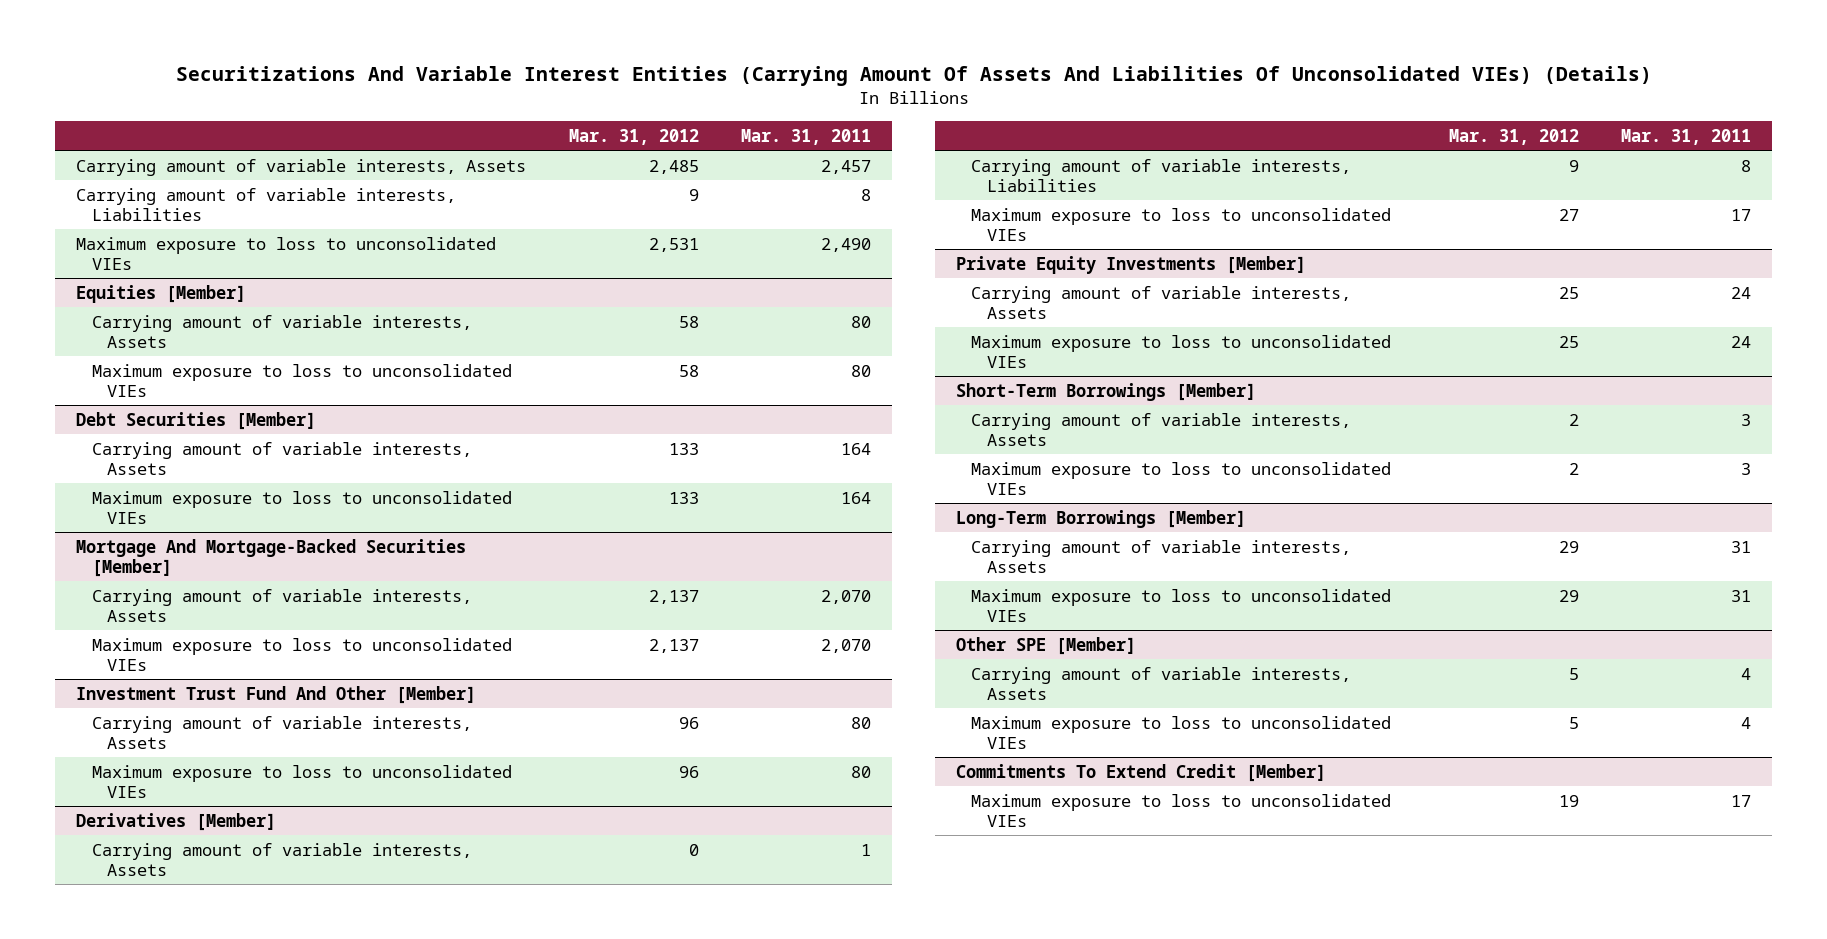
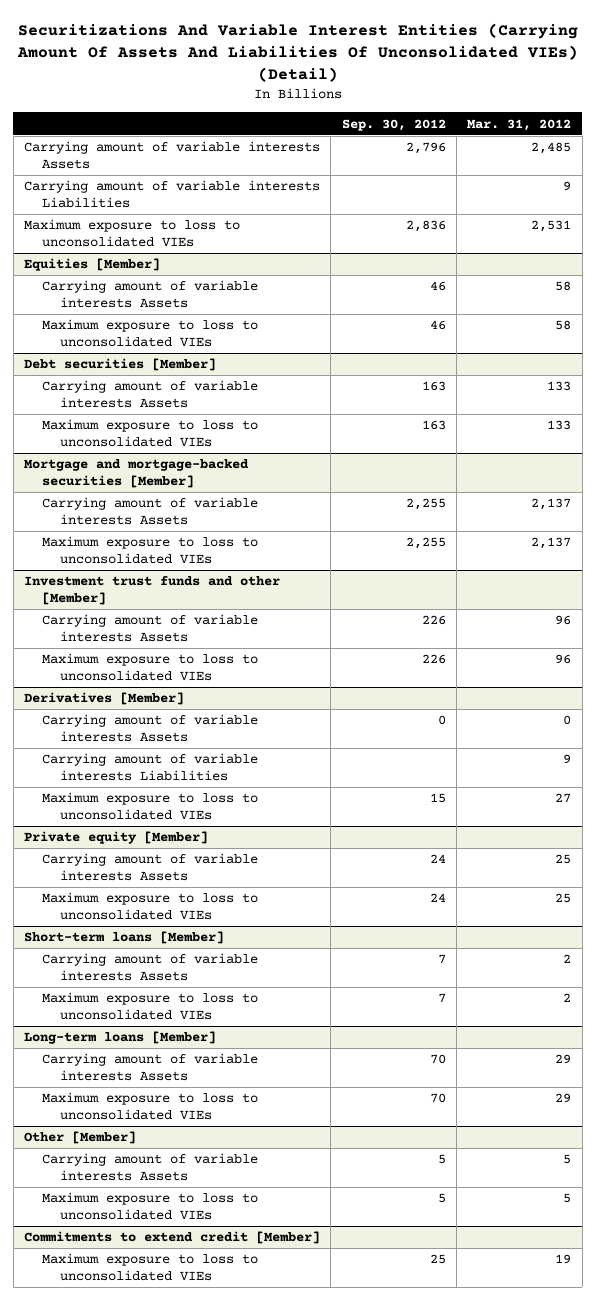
- Securitizations And Variable Interest Entities (Carrying Amount Of Assets And Liabilities Of Unconsolidated VIEs) (Details)
+ Securitizations And Variable Interest Entities (Carrying Amount Of Assets And Liabilities Of Unconsolidated VIEs) (Detail)
- | Mar. 31, 2012 | Mar. 31, 2011
+ | Sep. 30, 2012 | Mar. 31, 2012
- Carrying amount of variable interests, Assets | 2,485 | 2,457
- Carrying amount of variable interests, Liabilities | 9 | 8
+ Carrying amount of variable interests Assets | 2,796 | 2,485
+ Carrying amount of variable interests Liabilities | | 9
@ Equities [Member]
- Carrying amount of variable interests, Assets | 58 | 80
+ Carrying amount of variable interests Assets | 46 | 58
- Debt Securities [Member]
- Carrying amount of variable interests, Assets | 133 | 164
+ Debt securities [Member]
+ Carrying amount of variable interests Assets | 163 | 133
- Mortgage And Mortgage-Backed Securities [Member]
- Carrying amount of variable interests, Assets | 2,137 | 2,070
+ Mortgage and mortgage-backed securities [Member]
+ Carrying amount of variable interests Assets | 2,255 | 2,137
- Investment Trust Fund And Other [Member]
- Carrying amount of variable interests, Assets | 96 | 80
+ Investment trust funds and other [Member]
+ Carrying amount of variable interests Assets | 226 | 96
@ Derivatives [Member]
- Carrying amount of variable interests, Assets | 0 | 1
- Carrying amount of variable interests, Liabilities | 9 | 8
+ Carrying amount of variable interests Assets | 0 | 0
+ Carrying amount of variable interests Liabilities | | 9
- Private Equity Investments [Member]
- Carrying amount of variable interests, Assets | 25 | 24
+ Private equity [Member]
+ Carrying amount of variable interests Assets | 24 | 25
- Short-Term Borrowings [Member]
- Carrying amount of variable interests, Assets | 2 | 3
+ Short-term loans [Member]
+ Carrying amount of variable interests Assets | 7 | 2
- Long-Term Borrowings [Member]
- Carrying amount of variable interests, Assets | 29 | 31
+ Long-term loans [Member]
+ Carrying amount of variable interests Assets | 70 | 29
- Other SPE [Member]
- Carrying amount of variable interests, Assets | 5 | 4
+ Other [Member]
+ Carrying amount of variable interests Assets | 5 | 5
- Commitments To Extend Credit [Member]
+ Commitments to extend credit [Member]

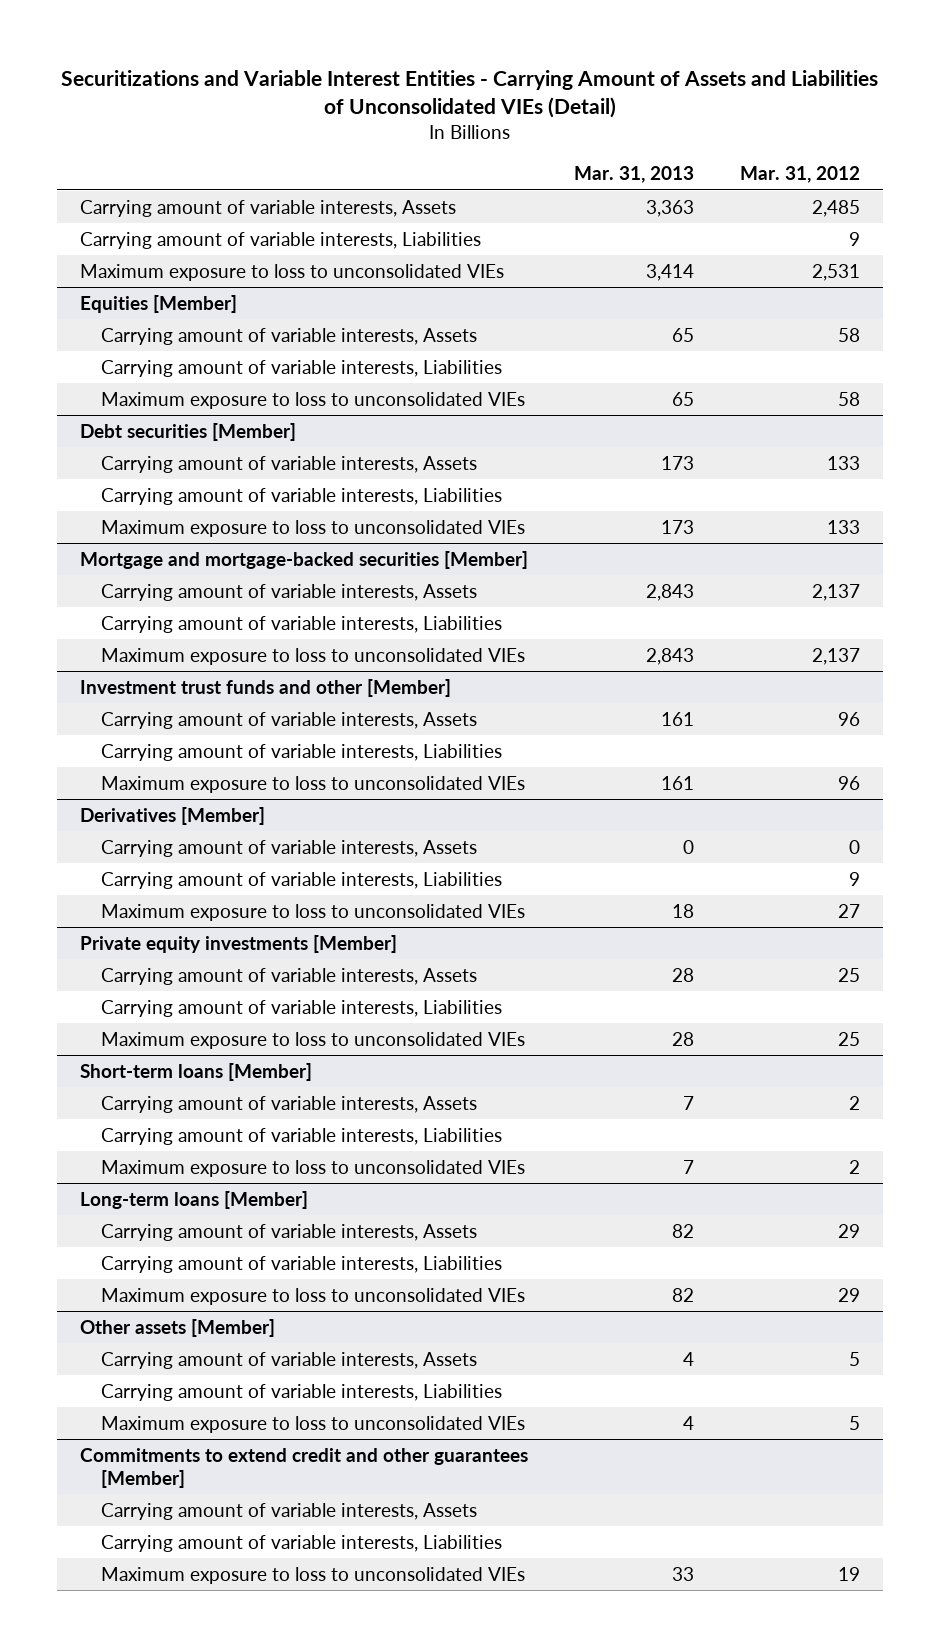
- Securitizations And Variable Interest Entities (Carrying Amount Of Assets And Liabilities Of Unconsolidated VIEs) (Detail)
+ Securitizations and Variable Interest Entities - Carrying Amount of Assets and Liabilities of Unconsolidated VIEs (Detail)
- | Sep. 30, 2012 | Mar. 31, 2012
+ | Mar. 31, 2013 | Mar. 31, 2012
- Carrying amount of variable interests Assets | 2,796 | 2,485
- Carrying amount of variable interests Liabilities | | 9
+ Carrying amount of variable interests, Assets | 3,363 | 2,485
+ Carrying amount of variable interests, Liabilities | | 9
@ Equities [Member]
- Carrying amount of variable interests Assets | 46 | 58
+ Carrying amount of variable interests, Assets | 65 | 58
+ Carrying amount of variable interests, Liabilities
@ Debt securities [Member]
- Carrying amount of variable interests Assets | 163 | 133
+ Carrying amount of variable interests, Assets | 173 | 133
+ Carrying amount of variable interests, Liabilities
@ Mortgage and mortgage-backed securities [Member]
- Carrying amount of variable interests Assets | 2,255 | 2,137
+ Carrying amount of variable interests, Assets | 2,843 | 2,137
+ Carrying amount of variable interests, Liabilities
@ Investment trust funds and other [Member]
- Carrying amount of variable interests Assets | 226 | 96
+ Carrying amount of variable interests, Assets | 161 | 96
+ Carrying amount of variable interests, Liabilities
@ Derivatives [Member]
- Carrying amount of variable interests Assets | 0 | 0
- Carrying amount of variable interests Liabilities | | 9
+ Carrying amount of variable interests, Assets | 0 | 0
+ Carrying amount of variable interests, Liabilities | | 9
- Private equity [Member]
- Carrying amount of variable interests Assets | 24 | 25
+ Private equity investments [Member]
+ Carrying amount of variable interests, Assets | 28 | 25
+ Carrying amount of variable interests, Liabilities
@ Short-term loans [Member]
- Carrying amount of variable interests Assets | 7 | 2
+ Carrying amount of variable interests, Assets | 7 | 2
+ Carrying amount of variable interests, Liabilities
@ Long-term loans [Member]
- Carrying amount of variable interests Assets | 70 | 29
+ Carrying amount of variable interests, Assets | 82 | 29
+ Carrying amount of variable interests, Liabilities
- Other [Member]
- Carrying amount of variable interests Assets | 5 | 5
+ Other assets [Member]
+ Carrying amount of variable interests, Assets | 4 | 5
+ Carrying amount of variable interests, Liabilities
- Commitments to extend credit [Member]
+ Commitments to extend credit and other guarantees [Member]
+ Carrying amount of variable interests, Assets
+ Carrying amount of variable interests, Liabilities

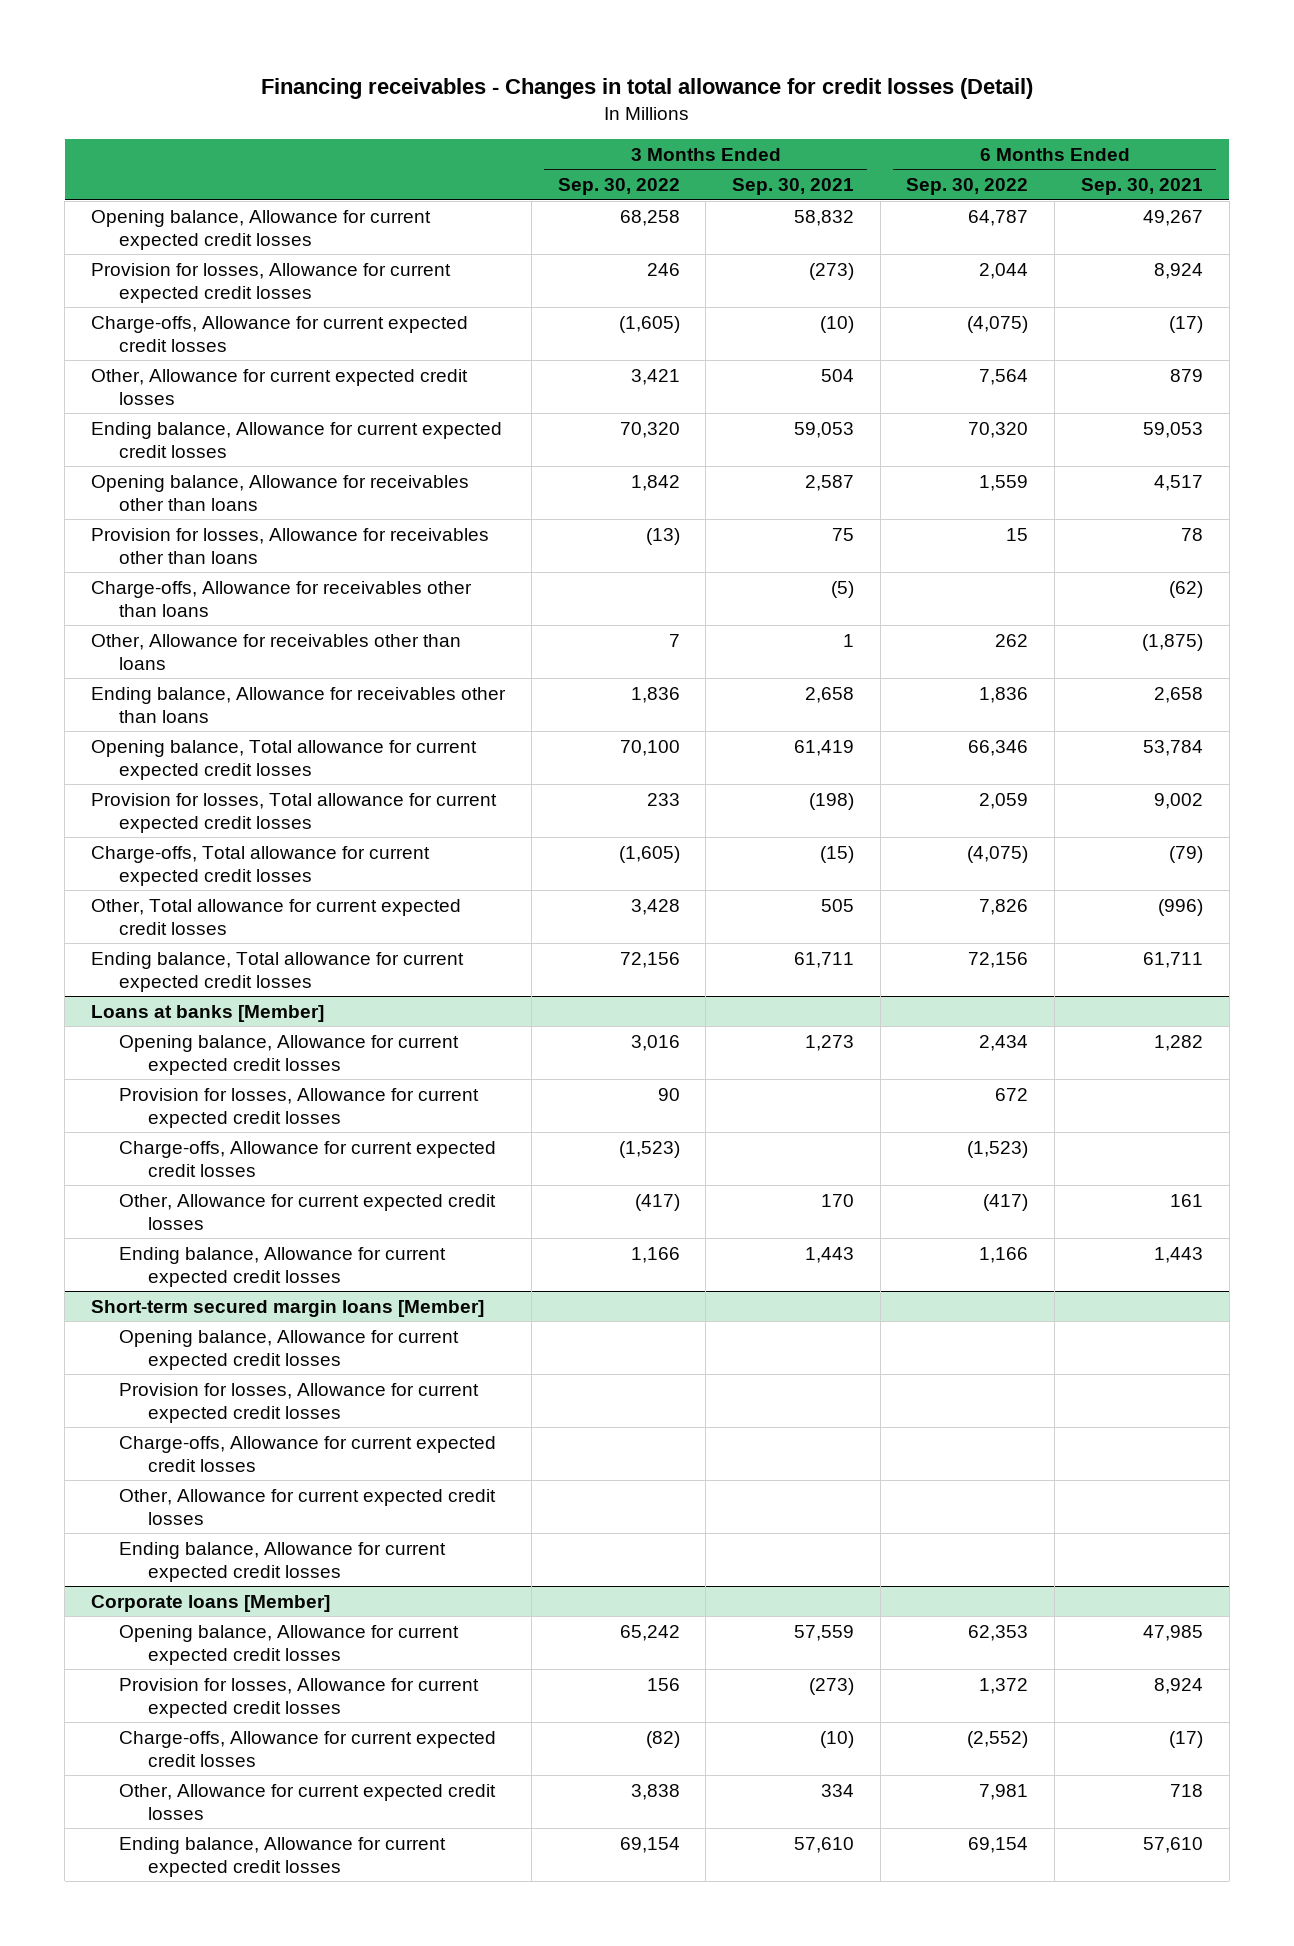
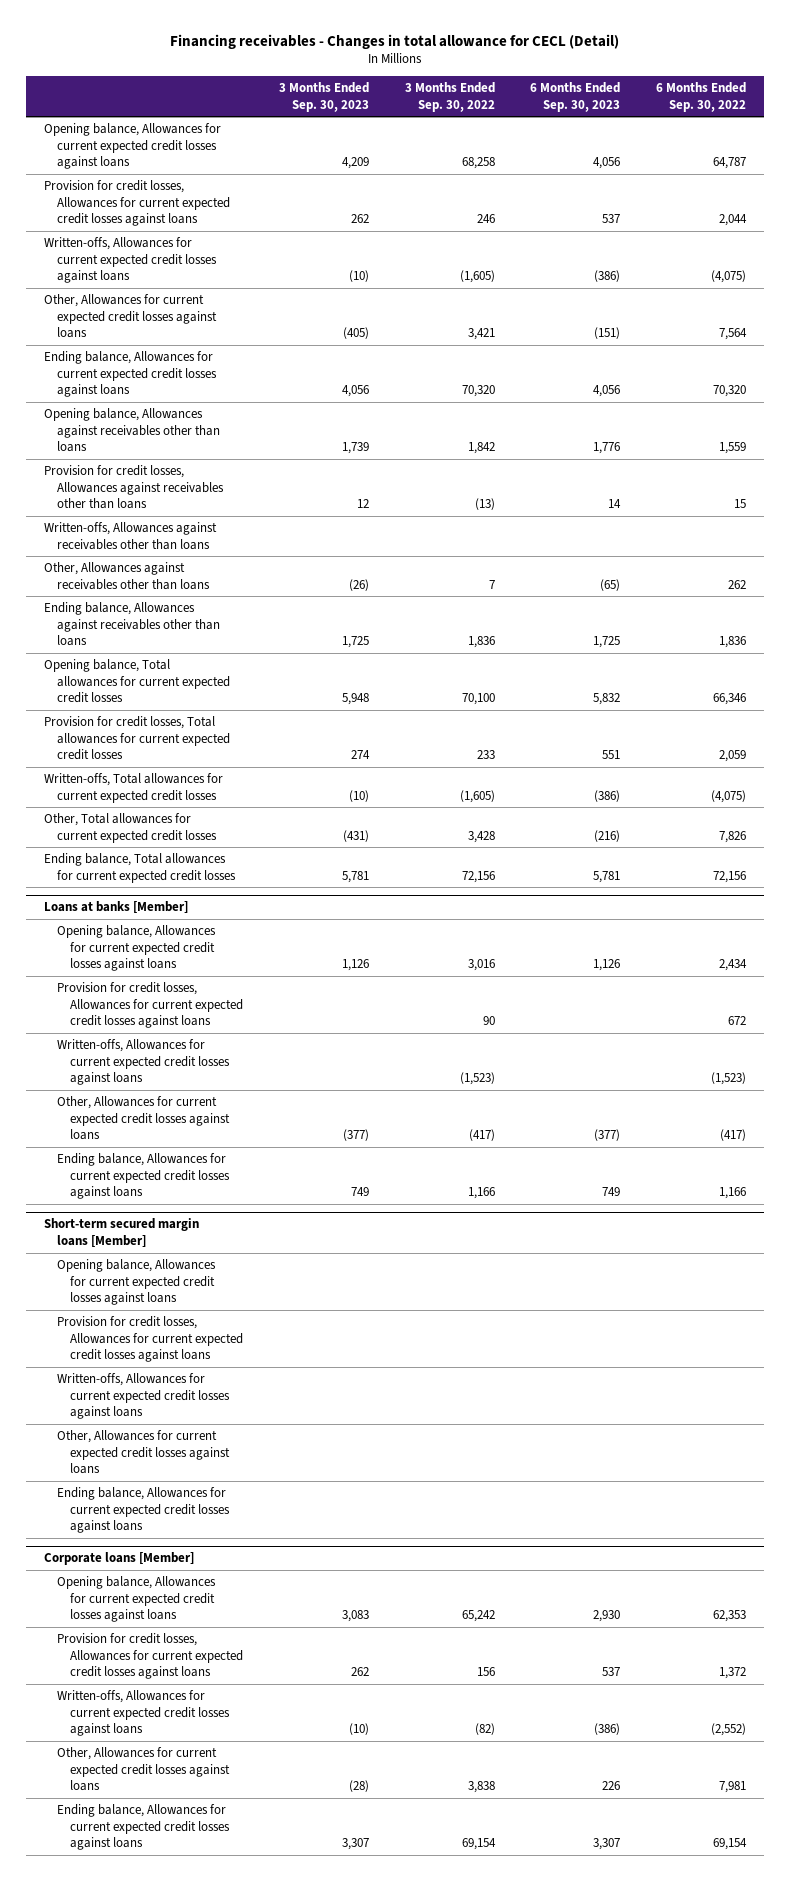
- Financing receivables - Changes in total allowance for credit losses (Detail)
+ Financing receivables - Changes in total allowance for CECL (Detail)
- | 3 Months Ended Sep. 30, 2022 | 3 Months Ended Sep. 30, 2021 | 6 Months Ended Sep. 30, 2022 | 6 Months Ended Sep. 30, 2021
+ | 3 Months Ended Sep. 30, 2023 | 3 Months Ended Sep. 30, 2022 | 6 Months Ended Sep. 30, 2023 | 6 Months Ended Sep. 30, 2022
- Opening balance, Allowance for current expected credit losses | 68,258 | 58,832 | 64,787 | 49,267
- Provision for losses, Allowance for current expected credit losses | 246 | (273) | 2,044 | 8,924
- Charge-offs, Allowance for current expected credit losses | (1,605) | (10) | (4,075) | (17)
- Other, Allowance for current expected credit losses | 3,421 | 504 | 7,564 | 879
- Ending balance, Allowance for current expected credit losses | 70,320 | 59,053 | 70,320 | 59,053
- Opening balance, Allowance for receivables other than loans | 1,842 | 2,587 | 1,559 | 4,517
- Provision for losses, Allowance for receivables other than loans | (13) | 75 | 15 | 78
- Charge-offs, Allowance for receivables other than loans | | (5) | | (62)
- Other, Allowance for receivables other than loans | 7 | 1 | 262 | (1,875)
- Ending balance, Allowance for receivables other than loans | 1,836 | 2,658 | 1,836 | 2,658
- Opening balance, Total allowance for current expected credit losses | 70,100 | 61,419 | 66,346 | 53,784
- Provision for losses, Total allowance for current expected credit losses | 233 | (198) | 2,059 | 9,002
- Charge-offs, Total allowance for current expected credit losses | (1,605) | (15) | (4,075) | (79)
- Other, Total allowance for current expected credit losses | 3,428 | 505 | 7,826 | (996)
- Ending balance, Total allowance for current expected credit losses | 72,156 | 61,711 | 72,156 | 61,711
+ Opening balance, Allowances for current expected credit losses against loans | 4,209 | 68,258 | 4,056 | 64,787
+ Provision for credit losses, Allowances for current expected credit losses against loans | 262 | 246 | 537 | 2,044
+ Written-offs, Allowances for current expected credit losses against loans | (10) | (1,605) | (386) | (4,075)
+ Other, Allowances for current expected credit losses against loans | (405) | 3,421 | (151) | 7,564
+ Ending balance, Allowances for current expected credit losses against loans | 4,056 | 70,320 | 4,056 | 70,320
+ Opening balance, Allowances against receivables other than loans | 1,739 | 1,842 | 1,776 | 1,559
+ Provision for credit losses, Allowances against receivables other than loans | 12 | (13) | 14 | 15
+ Written-offs, Allowances against receivables other than loans
+ Other, Allowances against receivables other than loans | (26) | 7 | (65) | 262
+ Ending balance, Allowances against receivables other than loans | 1,725 | 1,836 | 1,725 | 1,836
+ Opening balance, Total allowances for current expected credit losses | 5,948 | 70,100 | 5,832 | 66,346
+ Provision for credit losses, Total allowances for current expected credit losses | 274 | 233 | 551 | 2,059
+ Written-offs, Total allowances for current expected credit losses | (10) | (1,605) | (386) | (4,075)
+ Other, Total allowances for current expected credit losses | (431) | 3,428 | (216) | 7,826
+ Ending balance, Total allowances for current expected credit losses | 5,781 | 72,156 | 5,781 | 72,156
@ Loans at banks [Member]
- Opening balance, Allowance for current expected credit losses | 3,016 | 1,273 | 2,434 | 1,282
- Provision for losses, Allowance for current expected credit losses | 90 | | 672 |
- Charge-offs, Allowance for current expected credit losses | (1,523) | | (1,523) |
- Other, Allowance for current expected credit losses | (417) | 170 | (417) | 161
- Ending balance, Allowance for current expected credit losses | 1,166 | 1,443 | 1,166 | 1,443
+ Opening balance, Allowances for current expected credit losses against loans | 1,126 | 3,016 | 1,126 | 2,434
+ Provision for credit losses, Allowances for current expected credit losses against loans | | 90 | | 672
+ Written-offs, Allowances for current expected credit losses against loans | | (1,523) | | (1,523)
+ Other, Allowances for current expected credit losses against loans | (377) | (417) | (377) | (417)
+ Ending balance, Allowances for current expected credit losses against loans | 749 | 1,166 | 749 | 1,166
@ Short-term secured margin loans [Member]
- Opening balance, Allowance for current expected credit losses
- Provision for losses, Allowance for current expected credit losses
- Charge-offs, Allowance for current expected credit losses
- Other, Allowance for current expected credit losses
- Ending balance, Allowance for current expected credit losses
+ Opening balance, Allowances for current expected credit losses against loans
+ Provision for credit losses, Allowances for current expected credit losses against loans
+ Written-offs, Allowances for current expected credit losses against loans
+ Other, Allowances for current expected credit losses against loans
+ Ending balance, Allowances for current expected credit losses against loans
@ Corporate loans [Member]
- Opening balance, Allowance for current expected credit losses | 65,242 | 57,559 | 62,353 | 47,985
- Provision for losses, Allowance for current expected credit losses | 156 | (273) | 1,372 | 8,924
- Charge-offs, Allowance for current expected credit losses | (82) | (10) | (2,552) | (17)
- Other, Allowance for current expected credit losses | 3,838 | 334 | 7,981 | 718
- Ending balance, Allowance for current expected credit losses | 69,154 | 57,610 | 69,154 | 57,610
+ Opening balance, Allowances for current expected credit losses against loans | 3,083 | 65,242 | 2,930 | 62,353
+ Provision for credit losses, Allowances for current expected credit losses against loans | 262 | 156 | 537 | 1,372
+ Written-offs, Allowances for current expected credit losses against loans | (10) | (82) | (386) | (2,552)
+ Other, Allowances for current expected credit losses against loans | (28) | 3,838 | 226 | 7,981
+ Ending balance, Allowances for current expected credit losses against loans | 3,307 | 69,154 | 3,307 | 69,154

